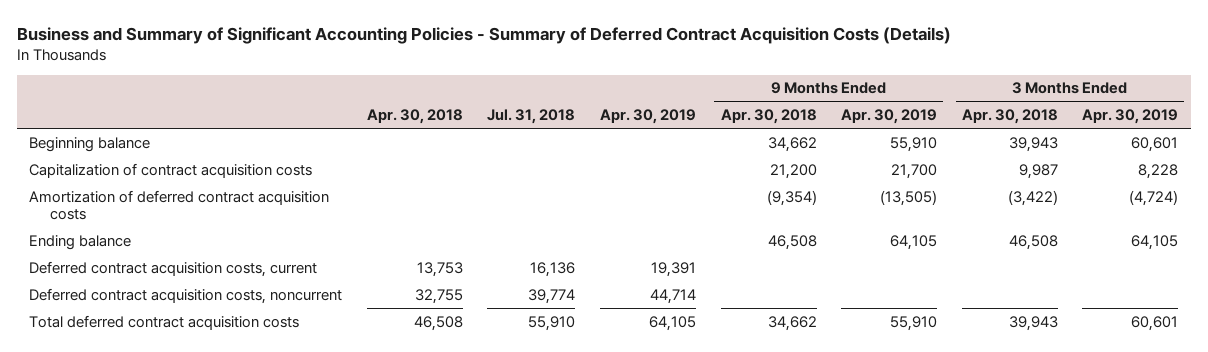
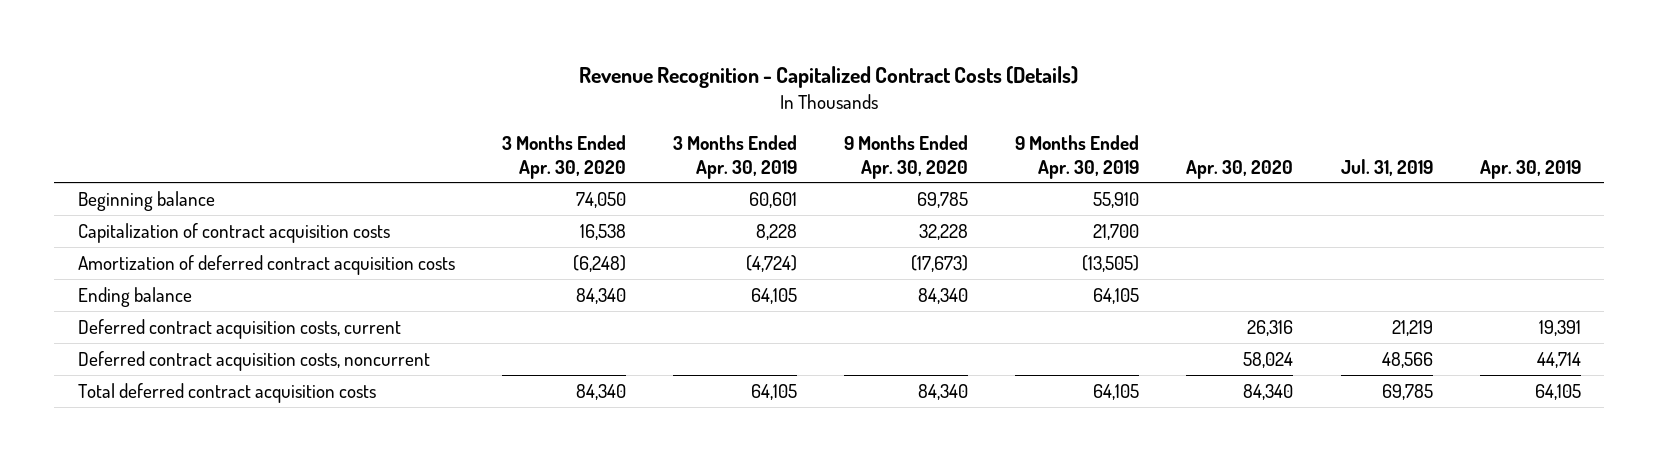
- Business and Summary of Significant Accounting Policies - Summary of Deferred Contract Acquisition Costs (Details)
+ Revenue Recognition - Capitalized Contract Costs (Details)
- | Apr. 30, 2018 | Jul. 31, 2018 | Apr. 30, 2019 | 9 Months Ended Apr. 30, 2018 | 9 Months Ended Apr. 30, 2019 | 3 Months Ended Apr. 30, 2018 | 3 Months Ended Apr. 30, 2019
+ | 3 Months Ended Apr. 30, 2020 | 3 Months Ended Apr. 30, 2019 | 9 Months Ended Apr. 30, 2020 | 9 Months Ended Apr. 30, 2019 | Apr. 30, 2020 | Jul. 31, 2019 | Apr. 30, 2019
- Total deferred contract acquisition costs | 46,508 | 55,910 | 64,105 | 34,662 | 55,910 | 39,943 | 60,601
+ Total deferred contract acquisition costs | 84,340 | 64,105 | 84,340 | 64,105 | 84,340 | 69,785 | 64,105

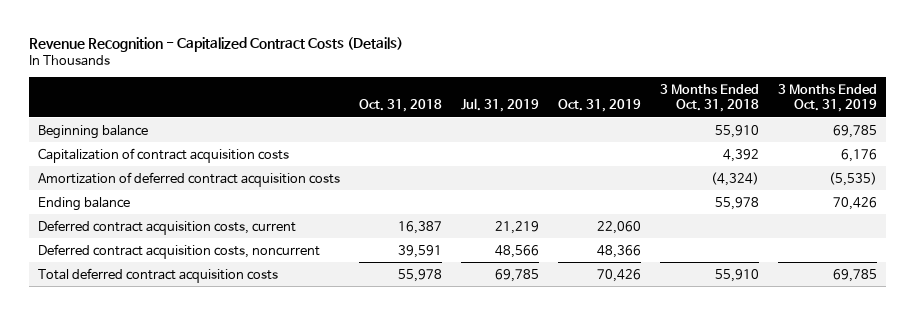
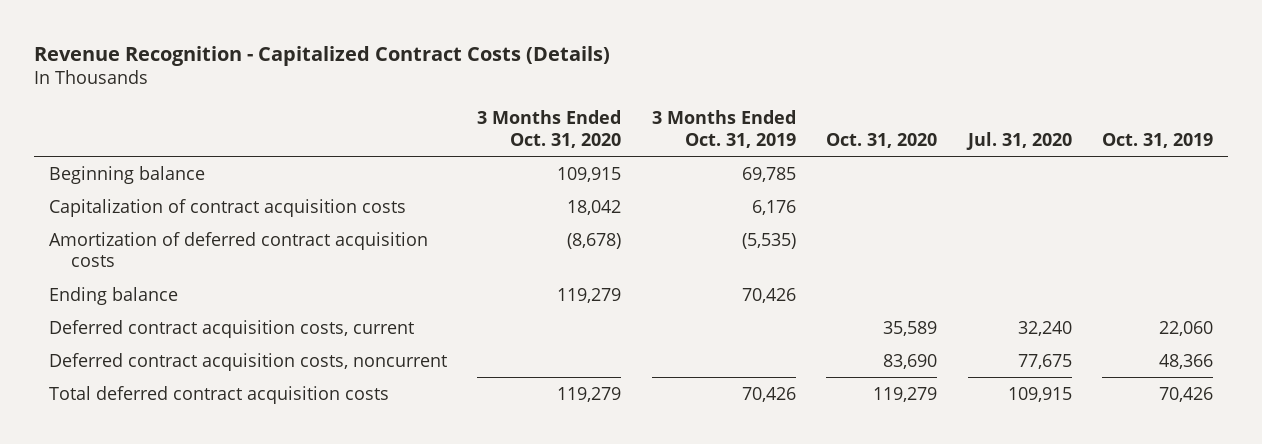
- | Oct. 31, 2018 | Jul. 31, 2019 | Oct. 31, 2019 | 3 Months Ended Oct. 31, 2018 | 3 Months Ended Oct. 31, 2019
+ | 3 Months Ended Oct. 31, 2020 | 3 Months Ended Oct. 31, 2019 | Oct. 31, 2020 | Jul. 31, 2020 | Oct. 31, 2019
- Total deferred contract acquisition costs | 55,978 | 69,785 | 70,426 | 55,910 | 69,785
+ Total deferred contract acquisition costs | 119,279 | 70,426 | 119,279 | 109,915 | 70,426

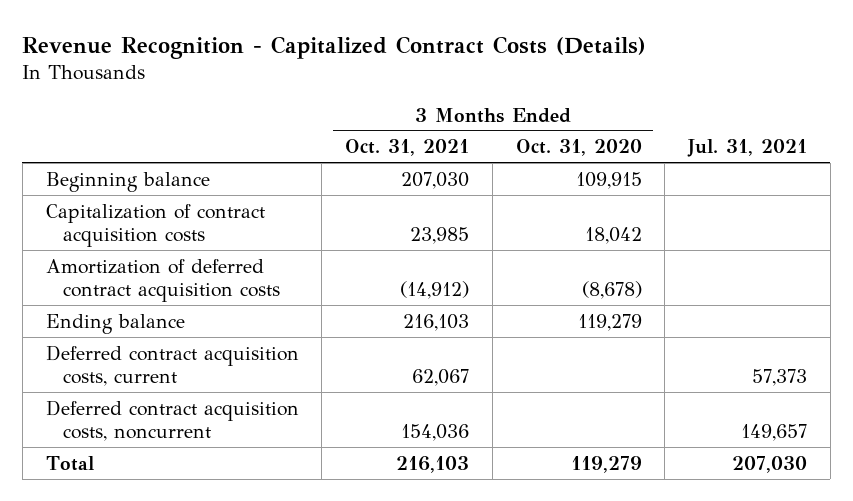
- | 3 Months Ended Oct. 31, 2020 | 3 Months Ended Oct. 31, 2019 | Oct. 31, 2020 | Jul. 31, 2020 | Oct. 31, 2019
+ | 3 Months Ended Oct. 31, 2021 | 3 Months Ended Oct. 31, 2020 | Jul. 31, 2021
- Total deferred contract acquisition costs | 119,279 | 70,426 | 119,279 | 109,915 | 70,426
+ Total | 216,103 | 119,279 | 207,030

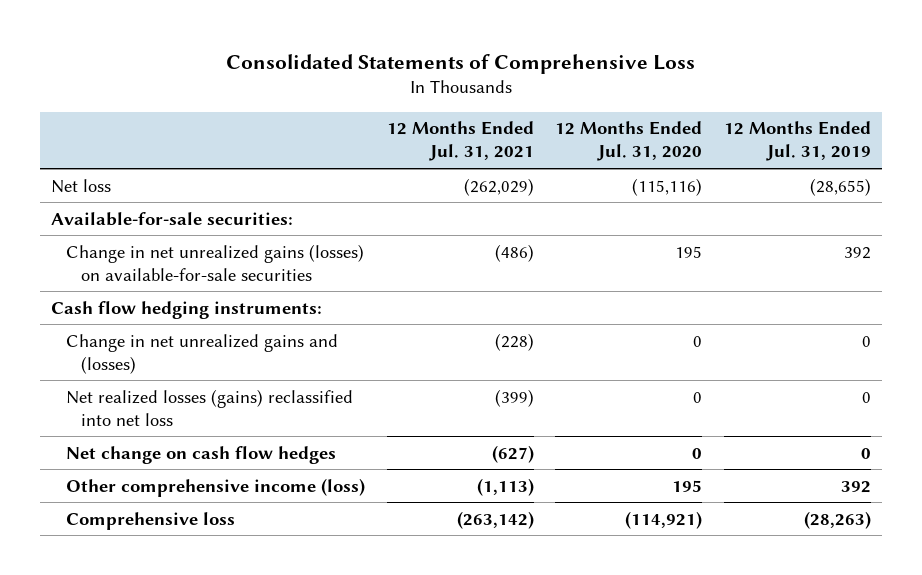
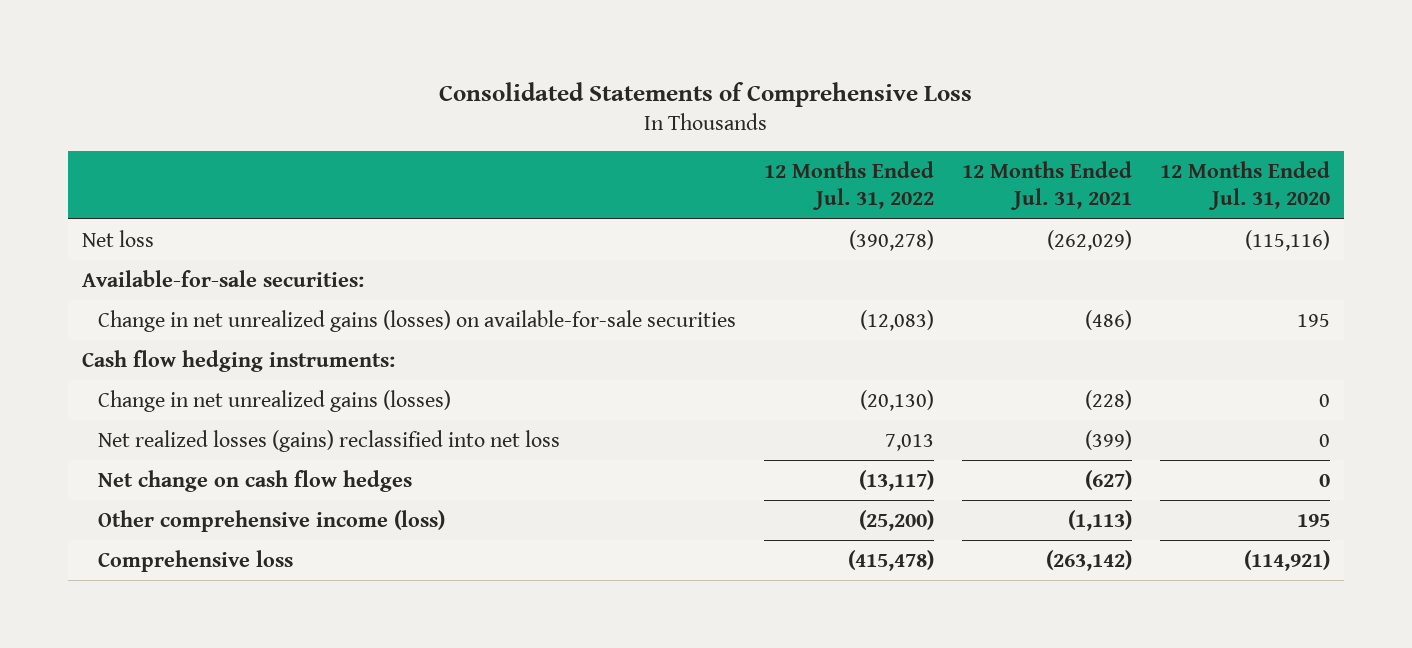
- | 12 Months Ended Jul. 31, 2021 | 12 Months Ended Jul. 31, 2020 | 12 Months Ended Jul. 31, 2019
+ | 12 Months Ended Jul. 31, 2022 | 12 Months Ended Jul. 31, 2021 | 12 Months Ended Jul. 31, 2020
- Change in net unrealized gains and (losses) | (228) | 0 | 0
+ Change in net unrealized gains (losses) | (20,130) | (228) | 0

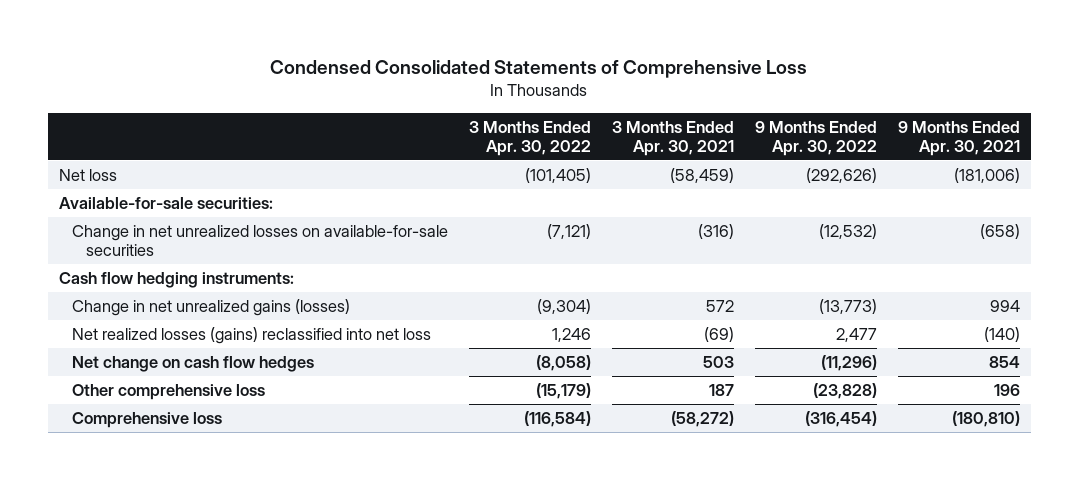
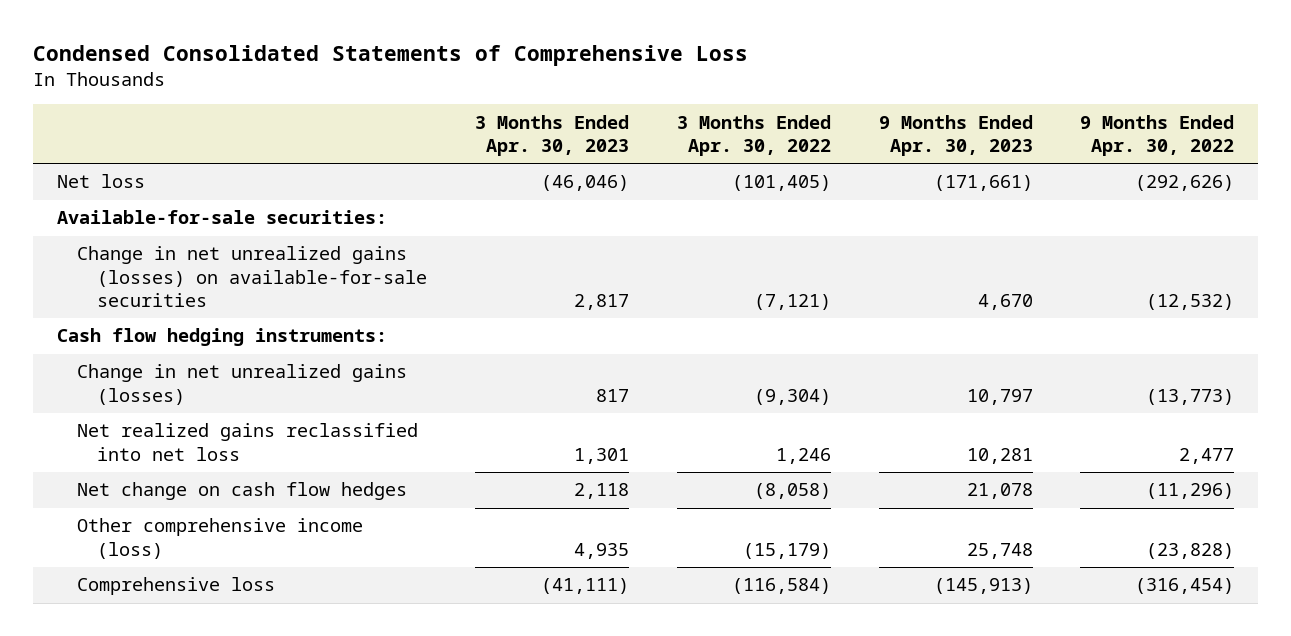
- | 3 Months Ended Apr. 30, 2022 | 3 Months Ended Apr. 30, 2021 | 9 Months Ended Apr. 30, 2022 | 9 Months Ended Apr. 30, 2021
+ | 3 Months Ended Apr. 30, 2023 | 3 Months Ended Apr. 30, 2022 | 9 Months Ended Apr. 30, 2023 | 9 Months Ended Apr. 30, 2022
- Change in net unrealized losses on available-for-sale securities | (7,121) | (316) | (12,532) | (658)
+ Change in net unrealized gains (losses) on available-for-sale securities | 2,817 | (7,121) | 4,670 | (12,532)
- Net realized losses (gains) reclassified into net loss | 1,246 | (69) | 2,477 | (140)
+ Net realized gains reclassified into net loss | 1,301 | 1,246 | 10,281 | 2,477
- Other comprehensive loss | (15,179) | 187 | (23,828) | 196
+ Other comprehensive income (loss) | 4,935 | (15,179) | 25,748 | (23,828)

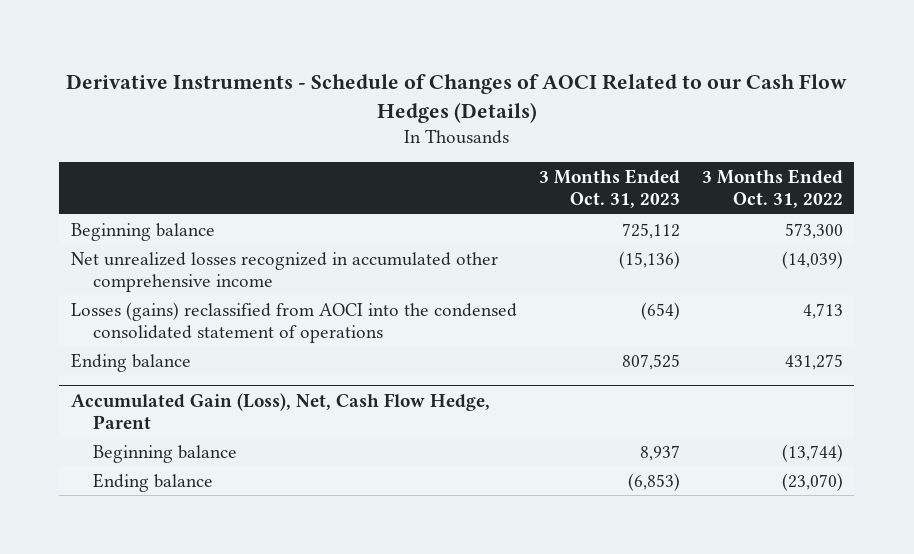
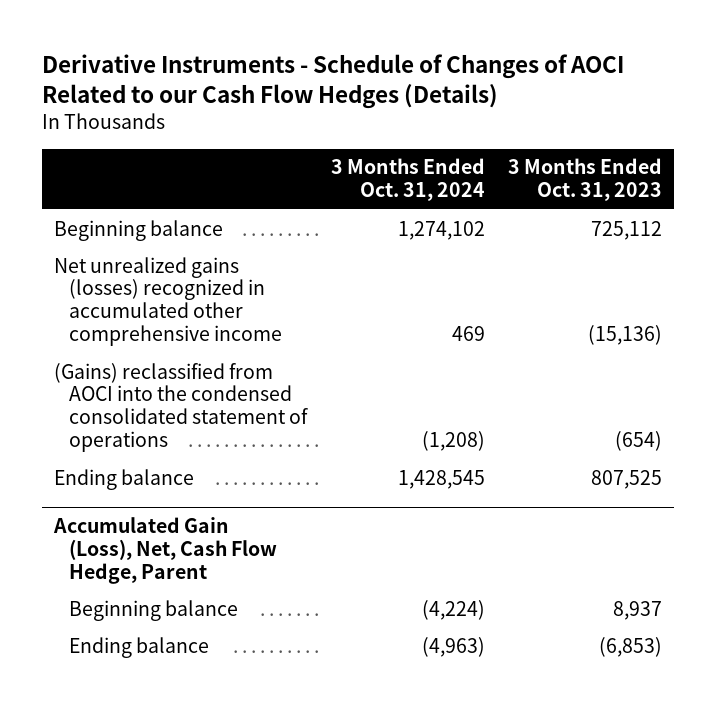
- | 3 Months Ended Oct. 31, 2023 | 3 Months Ended Oct. 31, 2022
+ | 3 Months Ended Oct. 31, 2024 | 3 Months Ended Oct. 31, 2023
- Net unrealized losses recognized in accumulated other comprehensive income | (15,136) | (14,039)
- Losses (gains) reclassified from AOCI into the condensed consolidated statement of operations | (654) | 4,713
+ Net unrealized gains (losses) recognized in accumulated other comprehensive income | 469 | (15,136)
+ (Gains) reclassified from AOCI into the condensed consolidated statement of operations | (1,208) | (654)

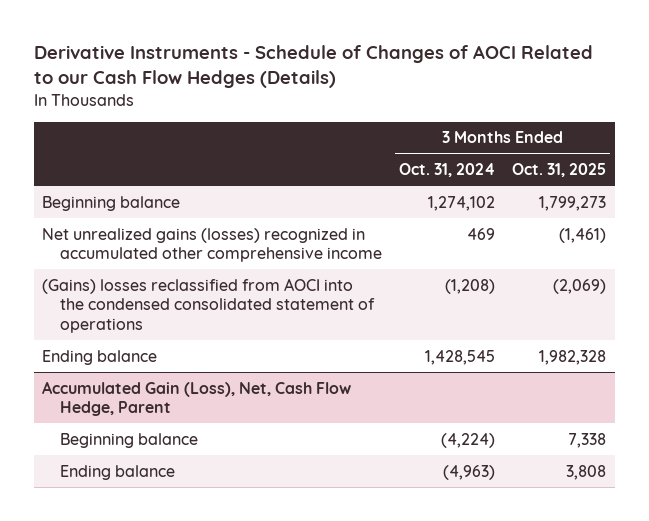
- | 3 Months Ended Oct. 31, 2024 | 3 Months Ended Oct. 31, 2023
+ | 3 Months Ended Oct. 31, 2024 | 3 Months Ended Oct. 31, 2025
- (Gains) reclassified from AOCI into the condensed consolidated statement of operations | (1,208) | (654)
+ (Gains) losses reclassified from AOCI into the condensed consolidated statement of operations | (1,208) | (2,069)

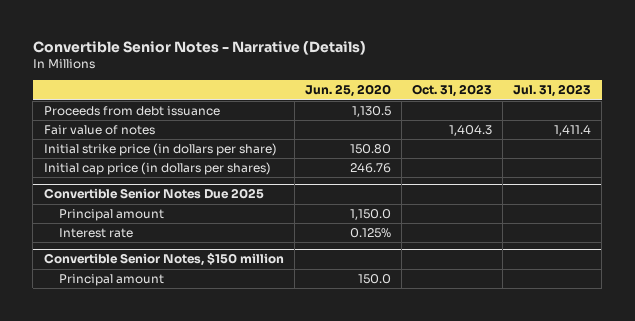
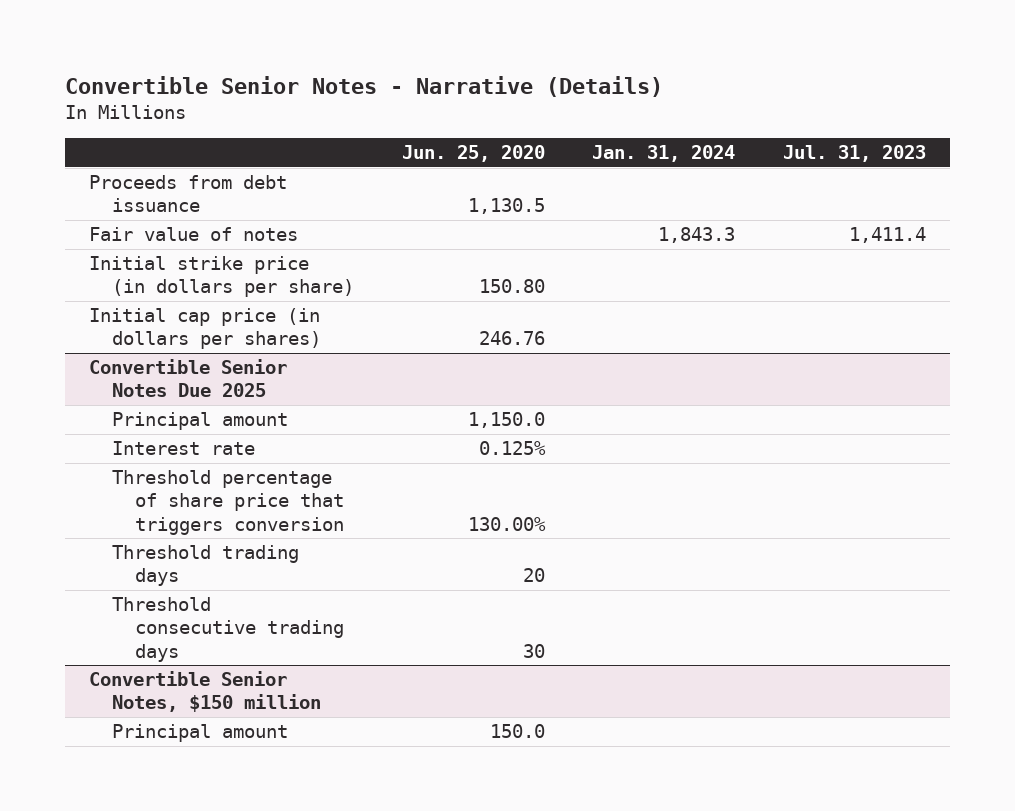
- | Jun. 25, 2020 | Oct. 31, 2023 | Jul. 31, 2023
+ | Jun. 25, 2020 | Jan. 31, 2024 | Jul. 31, 2023
@ Convertible Senior Notes Due 2025
+ Threshold percentage of share price that triggers conversion | 130.00% | |
+ Threshold trading days | 20 | |
+ Threshold consecutive trading days | 30 | |

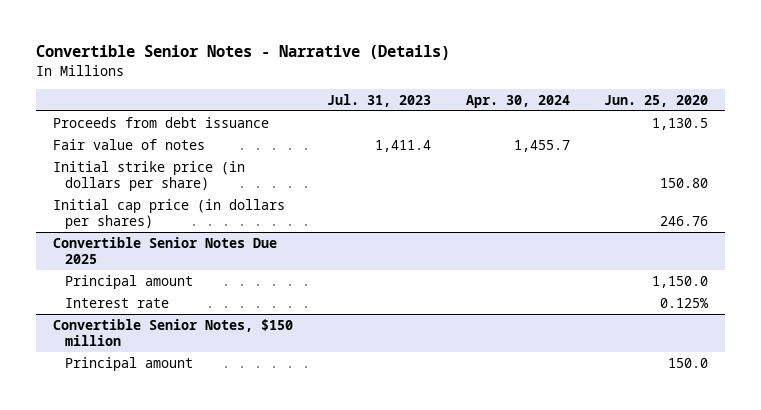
- | Jun. 25, 2020 | Jan. 31, 2024 | Jul. 31, 2023
+ | Jul. 31, 2023 | Apr. 30, 2024 | Jun. 25, 2020
@ Convertible Senior Notes Due 2025
- Threshold percentage of share price that triggers conversion | 130.00% | |
- Threshold trading days | 20 | |
- Threshold consecutive trading days | 30 | |

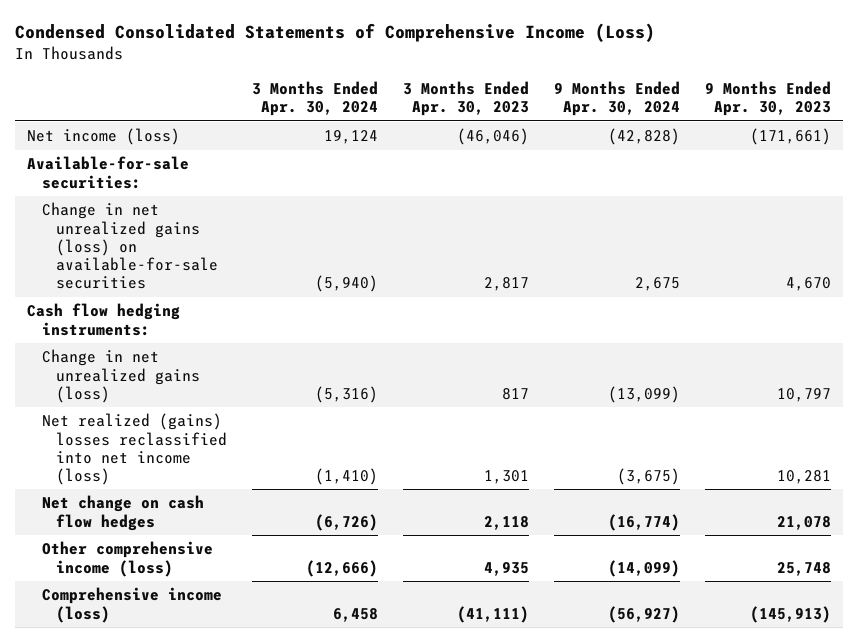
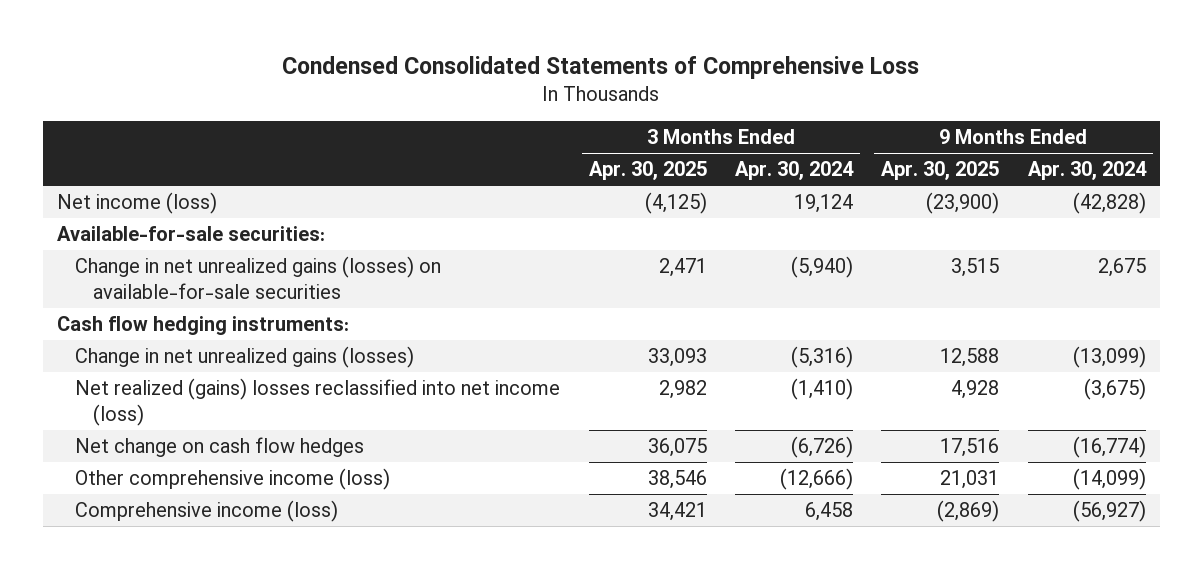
- Condensed Consolidated Statements of Comprehensive Income (Loss)
+ Condensed Consolidated Statements of Comprehensive Loss
- | 3 Months Ended Apr. 30, 2024 | 3 Months Ended Apr. 30, 2023 | 9 Months Ended Apr. 30, 2024 | 9 Months Ended Apr. 30, 2023
+ | 3 Months Ended Apr. 30, 2025 | 3 Months Ended Apr. 30, 2024 | 9 Months Ended Apr. 30, 2025 | 9 Months Ended Apr. 30, 2024
- Change in net unrealized gains (loss) on available-for-sale securities | (5,940) | 2,817 | 2,675 | 4,670
+ Change in net unrealized gains (losses) on available-for-sale securities | 2,471 | (5,940) | 3,515 | 2,675
- Change in net unrealized gains (loss) | (5,316) | 817 | (13,099) | 10,797
+ Change in net unrealized gains (losses) | 33,093 | (5,316) | 12,588 | (13,099)

